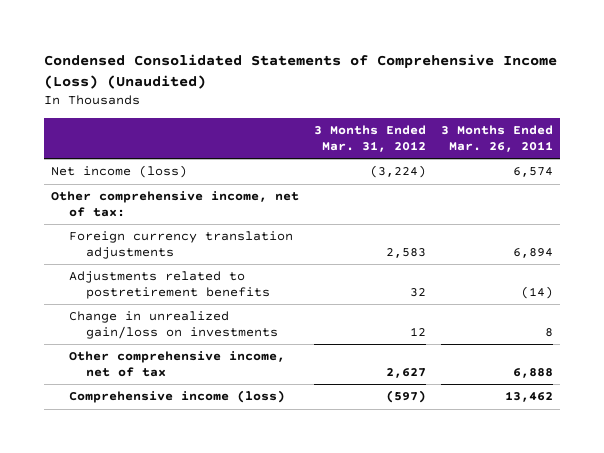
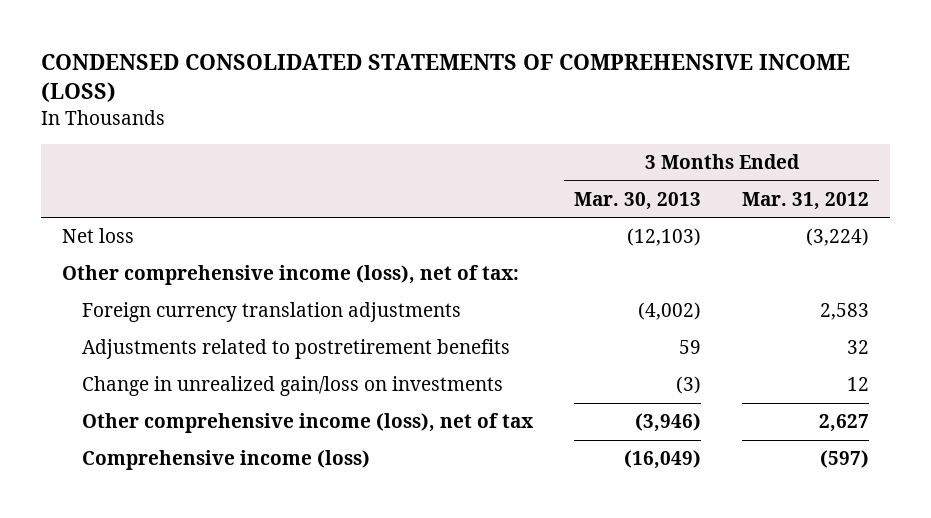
- Condensed Consolidated Statements of Comprehensive Income (Loss) (Unaudited)
+ CONDENSED CONSOLIDATED STATEMENTS OF COMPREHENSIVE INCOME (LOSS)
- | 3 Months Ended Mar. 31, 2012 | 3 Months Ended Mar. 26, 2011
+ | 3 Months Ended Mar. 30, 2013 | 3 Months Ended Mar. 31, 2012
- Net income (loss) | (3,224) | 6,574
- Other comprehensive income, net of tax:
+ Net loss | (12,103) | (3,224)
+ Other comprehensive income (loss), net of tax:
- Other comprehensive income, net of tax | 2,627 | 6,888
+ Other comprehensive income (loss), net of tax | (3,946) | 2,627

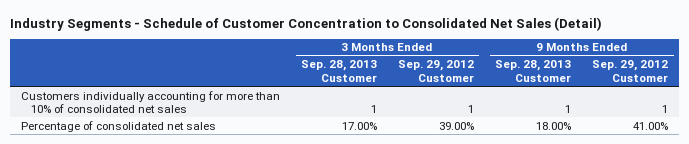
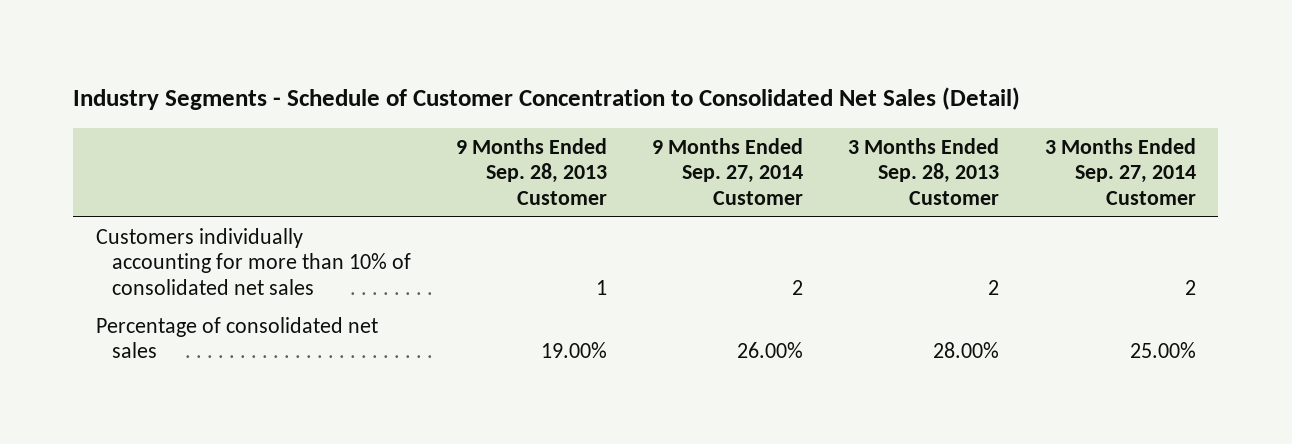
- | 3 Months Ended Sep. 28, 2013 Customer | 3 Months Ended Sep. 29, 2012 Customer | 9 Months Ended Sep. 28, 2013 Customer | 9 Months Ended Sep. 29, 2012 Customer
+ | 9 Months Ended Sep. 28, 2013 Customer | 9 Months Ended Sep. 27, 2014 Customer | 3 Months Ended Sep. 28, 2013 Customer | 3 Months Ended Sep. 27, 2014 Customer
- Customers individually accounting for more than 10% of consolidated net sales | 1 | 1 | 1 | 1
- Percentage of consolidated net sales | 17.00% | 39.00% | 18.00% | 41.00%
+ Customers individually accounting for more than 10% of consolidated net sales | 1 | 2 | 2 | 2
+ Percentage of consolidated net sales | 19.00% | 26.00% | 28.00% | 25.00%

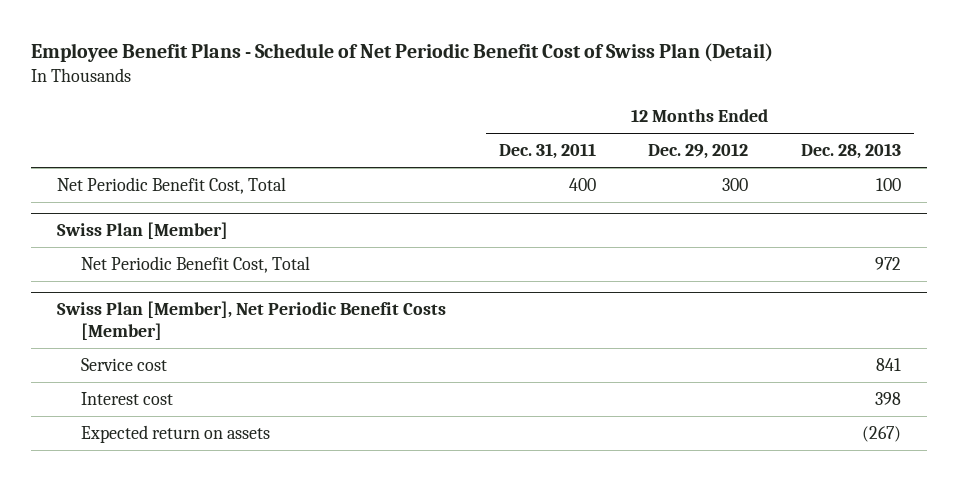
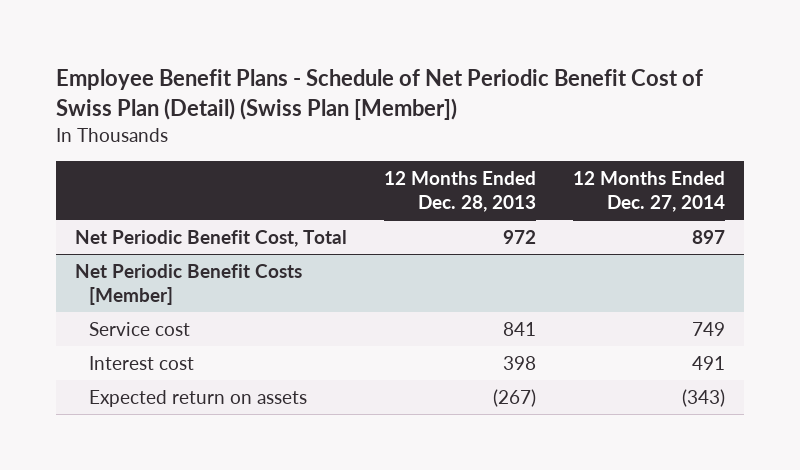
- Employee Benefit Plans - Schedule of Net Periodic Benefit Cost of Swiss Plan (Detail)
+ Employee Benefit Plans - Schedule of Net Periodic Benefit Cost of Swiss Plan (Detail) (Swiss Plan [Member])
- | 12 Months Ended Dec. 31, 2011 | 12 Months Ended Dec. 29, 2012 | 12 Months Ended Dec. 28, 2013
+ | 12 Months Ended Dec. 28, 2013 | 12 Months Ended Dec. 27, 2014
- Net Periodic Benefit Cost, Total | 400 | 300 | 100
- Swiss Plan [Member]
- Swiss Plan [Member], Net Periodic Benefit Costs [Member]
+ Net Periodic Benefit Costs [Member]

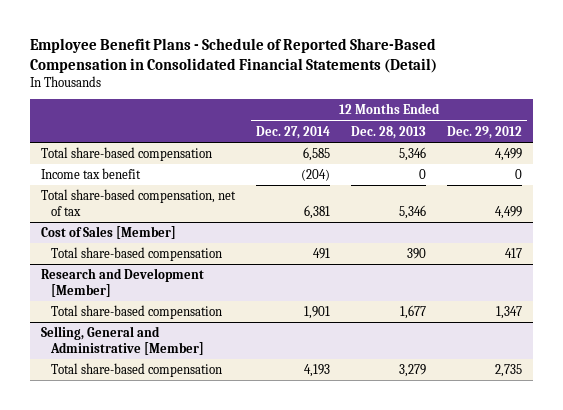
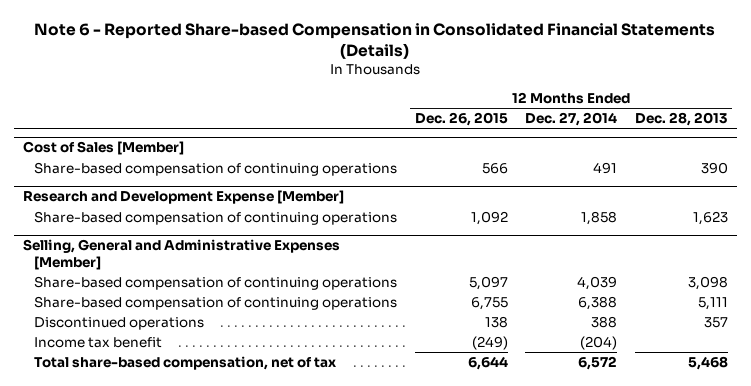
- Employee Benefit Plans - Schedule of Reported Share-Based Compensation in Consolidated Financial Statements (Detail)
+ Note 6 - Reported Share-based Compensation in Consolidated Financial Statements (Details)
- | 12 Months Ended Dec. 27, 2014 | 12 Months Ended Dec. 28, 2013 | 12 Months Ended Dec. 29, 2012
+ | 12 Months Ended Dec. 26, 2015 | 12 Months Ended Dec. 27, 2014 | 12 Months Ended Dec. 28, 2013
- Total share-based compensation | 6,585 | 5,346 | 4,499
- Income tax benefit | (204) | 0 | 0
- Total share-based compensation, net of tax | 6,381 | 5,346 | 4,499
@ Cost of Sales [Member]
- Total share-based compensation | 491 | 390 | 417
- Research and Development [Member]
- Total share-based compensation | 1,901 | 1,677 | 1,347
- Selling, General and Administrative [Member]
- Total share-based compensation | 4,193 | 3,279 | 2,735
@ Cost of Sales [Member]
+ Share-based compensation of continuing operations | 566 | 491 | 390
+ Research and Development Expense [Member]
+ Share-based compensation of continuing operations | 1,092 | 1,858 | 1,623
+ Selling, General and Administrative Expenses [Member]
+ Share-based compensation of continuing operations | 5,097 | 4,039 | 3,098
+ Share-based compensation of continuing operations | 6,755 | 6,388 | 5,111
+ Discontinued operations | 138 | 388 | 357
+ Income tax benefit | (249) | (204) |
+ Total share-based compensation, net of tax | 6,644 | 6,572 | 5,468

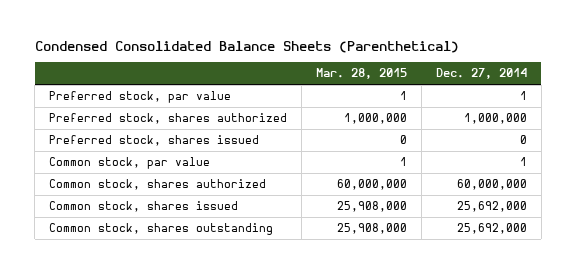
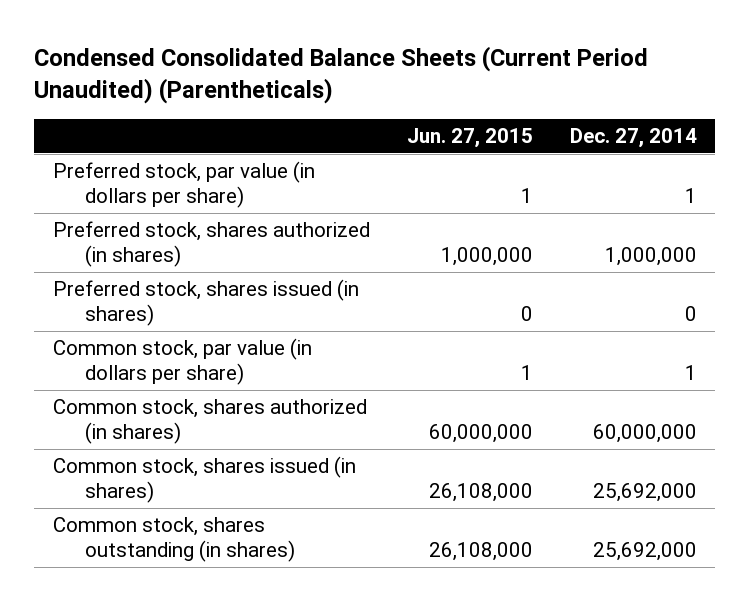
- Condensed Consolidated Balance Sheets (Parenthetical)
+ Condensed Consolidated Balance Sheets (Current Period Unaudited) (Parentheticals)
- | Mar. 28, 2015 | Dec. 27, 2014
+ | Jun. 27, 2015 | Dec. 27, 2014
- Preferred stock, par value | 1 | 1
- Preferred stock, shares authorized | 1,000,000 | 1,000,000
- Preferred stock, shares issued | 0 | 0
- Common stock, par value | 1 | 1
- Common stock, shares authorized | 60,000,000 | 60,000,000
- Common stock, shares issued | 25,908,000 | 25,692,000
- Common stock, shares outstanding | 25,908,000 | 25,692,000
+ Preferred stock, par value (in dollars per share) | 1 | 1
+ Preferred stock, shares authorized (in shares) | 1,000,000 | 1,000,000
+ Preferred stock, shares issued (in shares) | 0 | 0
+ Common stock, par value (in dollars per share) | 1 | 1
+ Common stock, shares authorized (in shares) | 60,000,000 | 60,000,000
+ Common stock, shares issued (in shares) | 26,108,000 | 25,692,000
+ Common stock, shares outstanding (in shares) | 26,108,000 | 25,692,000

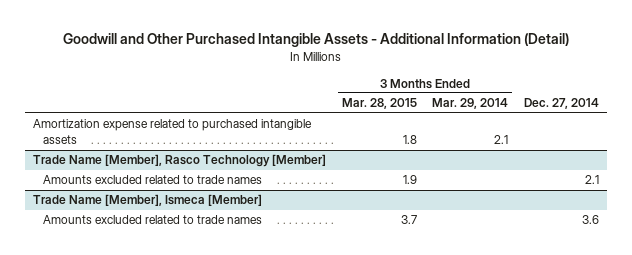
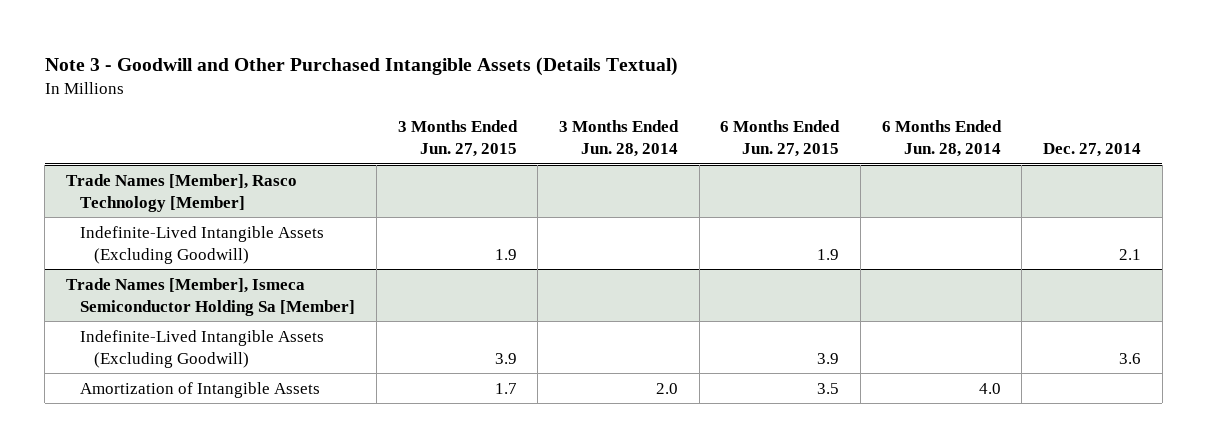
- Goodwill and Other Purchased Intangible Assets - Additional Information (Detail)
+ Note 3 - Goodwill and Other Purchased Intangible Assets (Details Textual)
- | 3 Months Ended Mar. 28, 2015 | 3 Months Ended Mar. 29, 2014 | Dec. 27, 2014
+ | 3 Months Ended Jun. 27, 2015 | 3 Months Ended Jun. 28, 2014 | 6 Months Ended Jun. 27, 2015 | 6 Months Ended Jun. 28, 2014 | Dec. 27, 2014
- Amortization expense related to purchased intangible assets | 1.8 | 2.1 |
- Trade Name [Member], Rasco Technology [Member]
- Amounts excluded related to trade names | 1.9 | | 2.1
- Trade Name [Member], Ismeca [Member]
- Amounts excluded related to trade names | 3.7 | | 3.6
+ Trade Names [Member], Rasco Technology [Member]
+ Indefinite-Lived Intangible Assets (Excluding Goodwill) | 1.9 | | 1.9 | | 2.1
+ Trade Names [Member], Ismeca Semiconductor Holding Sa [Member]
+ Indefinite-Lived Intangible Assets (Excluding Goodwill) | 3.9 | | 3.9 | | 3.6
+ Amortization of Intangible Assets | 1.7 | 2.0 | 3.5 | 4.0 |

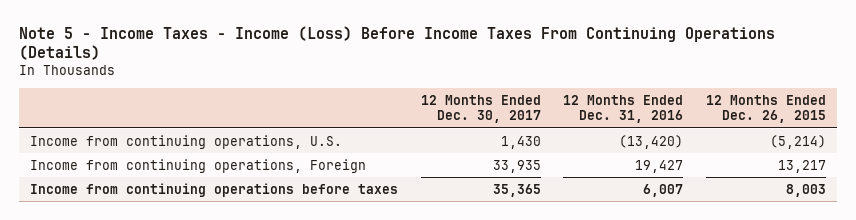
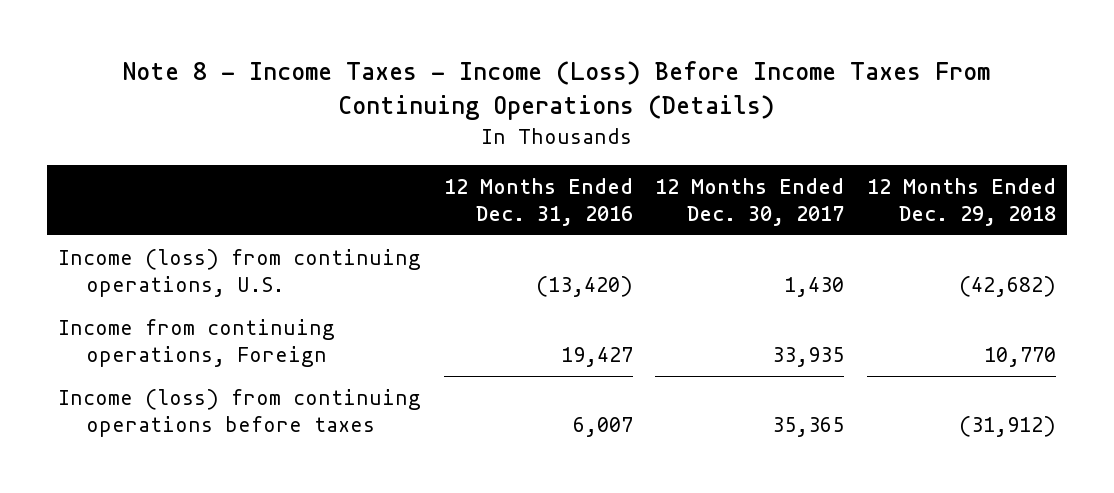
- Note 5 - Income Taxes - Income (Loss) Before Income Taxes From Continuing Operations (Details)
+ Note 8 - Income Taxes - Income (Loss) Before Income Taxes From Continuing Operations (Details)
- | 12 Months Ended Dec. 30, 2017 | 12 Months Ended Dec. 31, 2016 | 12 Months Ended Dec. 26, 2015
+ | 12 Months Ended Dec. 31, 2016 | 12 Months Ended Dec. 30, 2017 | 12 Months Ended Dec. 29, 2018
- Income from continuing operations, U.S. | 1,430 | (13,420) | (5,214)
+ Income (loss) from continuing operations, U.S. | (13,420) | 1,430 | (42,682)
- Income from continuing operations before taxes | 35,365 | 6,007 | 8,003
+ Income (loss) from continuing operations before taxes | 6,007 | 35,365 | (31,912)

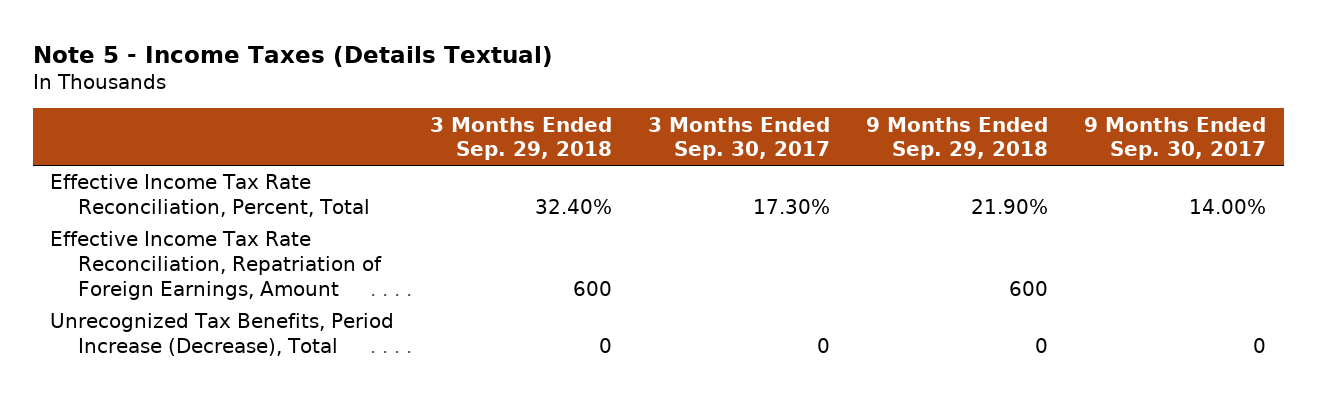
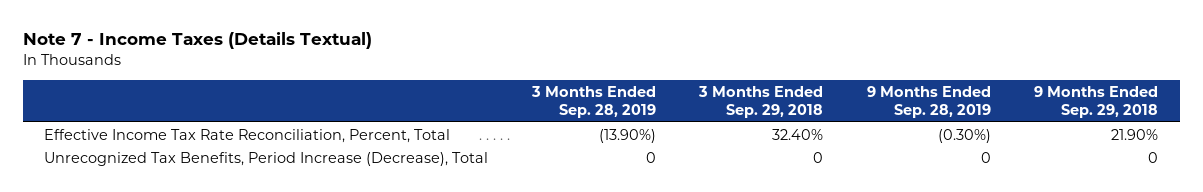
- Note 5 - Income Taxes (Details Textual)
+ Note 7 - Income Taxes (Details Textual)
- | 3 Months Ended Sep. 29, 2018 | 3 Months Ended Sep. 30, 2017 | 9 Months Ended Sep. 29, 2018 | 9 Months Ended Sep. 30, 2017
+ | 3 Months Ended Sep. 28, 2019 | 3 Months Ended Sep. 29, 2018 | 9 Months Ended Sep. 28, 2019 | 9 Months Ended Sep. 29, 2018
- Effective Income Tax Rate Reconciliation, Repatriation of Foreign Earnings, Amount | 600 | | 600 |

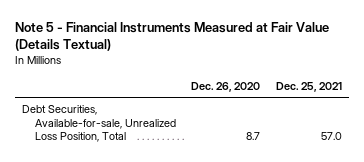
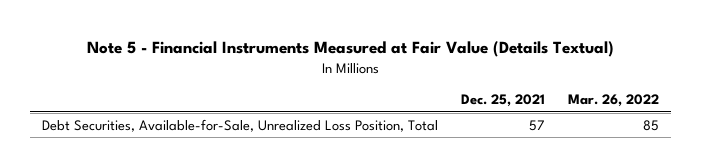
- | Dec. 26, 2020 | Dec. 25, 2021
+ | Dec. 25, 2021 | Mar. 26, 2022
- Debt Securities, Available-for-sale, Unrealized Loss Position, Total | 8.7 | 57.0
+ Debt Securities, Available-for-Sale, Unrealized Loss Position, Total | 57 | 85

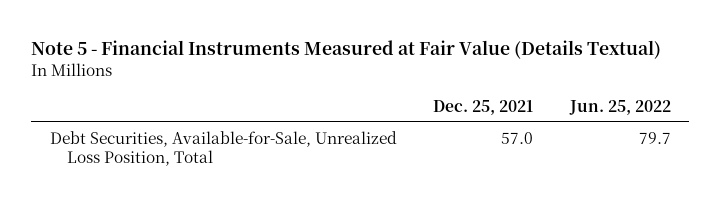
- | Dec. 25, 2021 | Mar. 26, 2022
+ | Dec. 25, 2021 | Jun. 25, 2022
- Debt Securities, Available-for-Sale, Unrealized Loss Position, Total | 57 | 85
+ Debt Securities, Available-for-Sale, Unrealized Loss Position, Total | 57.0 | 79.7

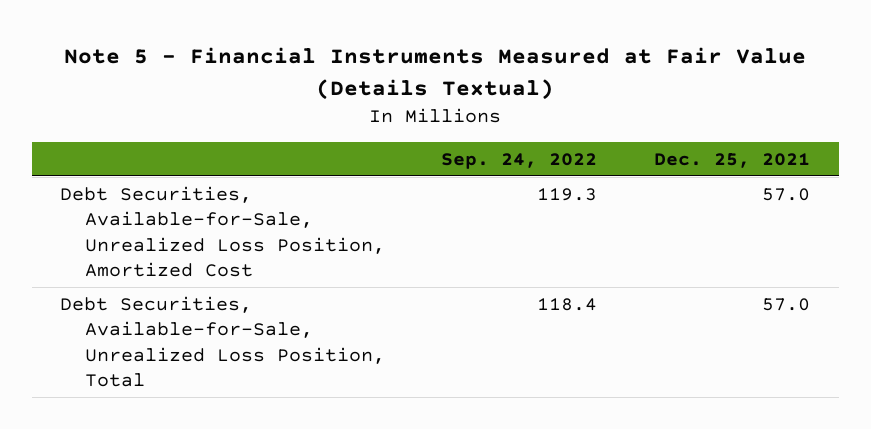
- | Dec. 25, 2021 | Jun. 25, 2022
+ | Sep. 24, 2022 | Dec. 25, 2021
+ Debt Securities, Available-for-Sale, Unrealized Loss Position, Amortized Cost | 119.3 | 57.0

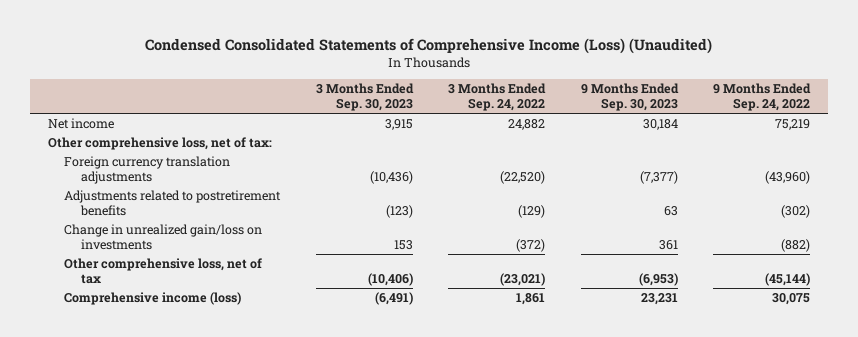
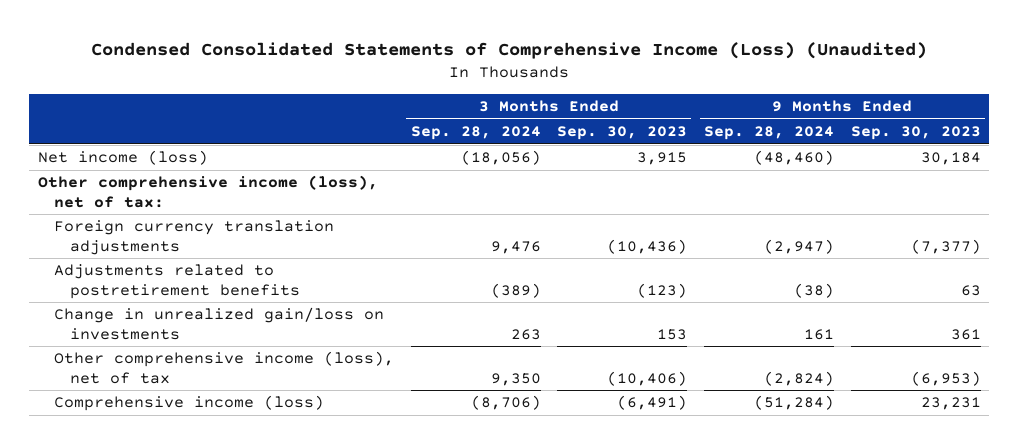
- | 3 Months Ended Sep. 30, 2023 | 3 Months Ended Sep. 24, 2022 | 9 Months Ended Sep. 30, 2023 | 9 Months Ended Sep. 24, 2022
+ | 3 Months Ended Sep. 28, 2024 | 3 Months Ended Sep. 30, 2023 | 9 Months Ended Sep. 28, 2024 | 9 Months Ended Sep. 30, 2023
- Net income | 3,915 | 24,882 | 30,184 | 75,219
- Other comprehensive loss, net of tax:
+ Net income (loss) | (18,056) | 3,915 | (48,460) | 30,184
+ Other comprehensive income (loss), net of tax:
- Other comprehensive loss, net of tax | (10,406) | (23,021) | (6,953) | (45,144)
+ Other comprehensive income (loss), net of tax | 9,350 | (10,406) | (2,824) | (6,953)

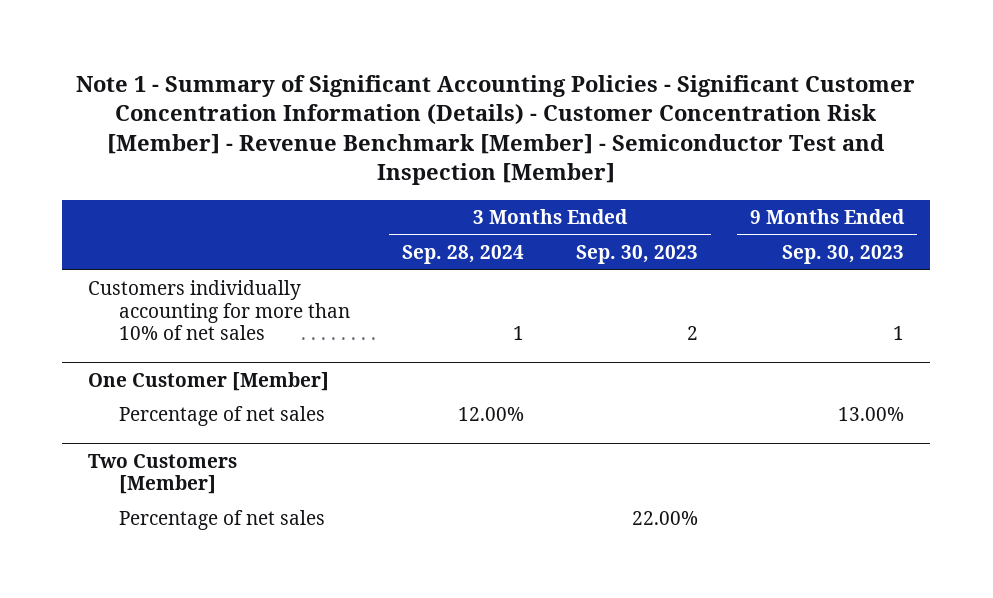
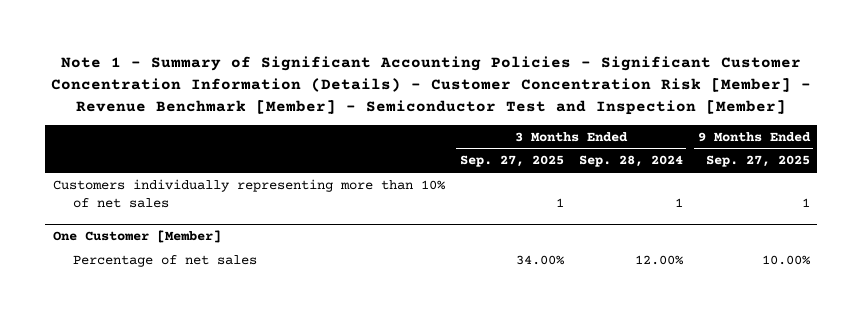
- | 3 Months Ended Sep. 28, 2024 | 3 Months Ended Sep. 30, 2023 | 9 Months Ended Sep. 30, 2023
+ | 3 Months Ended Sep. 27, 2025 | 3 Months Ended Sep. 28, 2024 | 9 Months Ended Sep. 27, 2025
- Customers individually accounting for more than 10% of net sales | 1 | 2 | 1
+ Customers individually representing more than 10% of net sales | 1 | 1 | 1
- Two Customers [Member]
- Percentage of net sales | | 22.00% |

